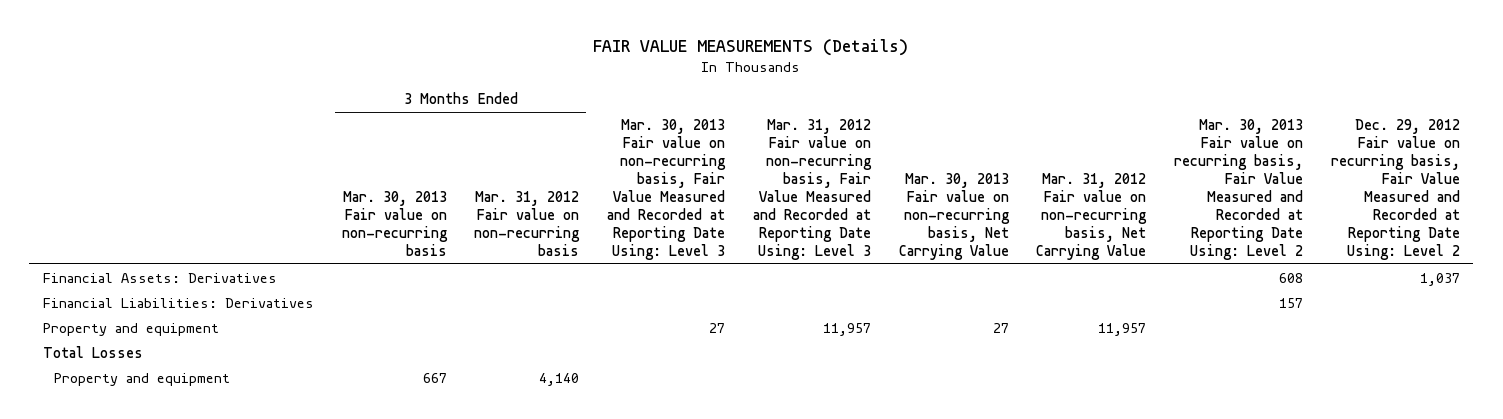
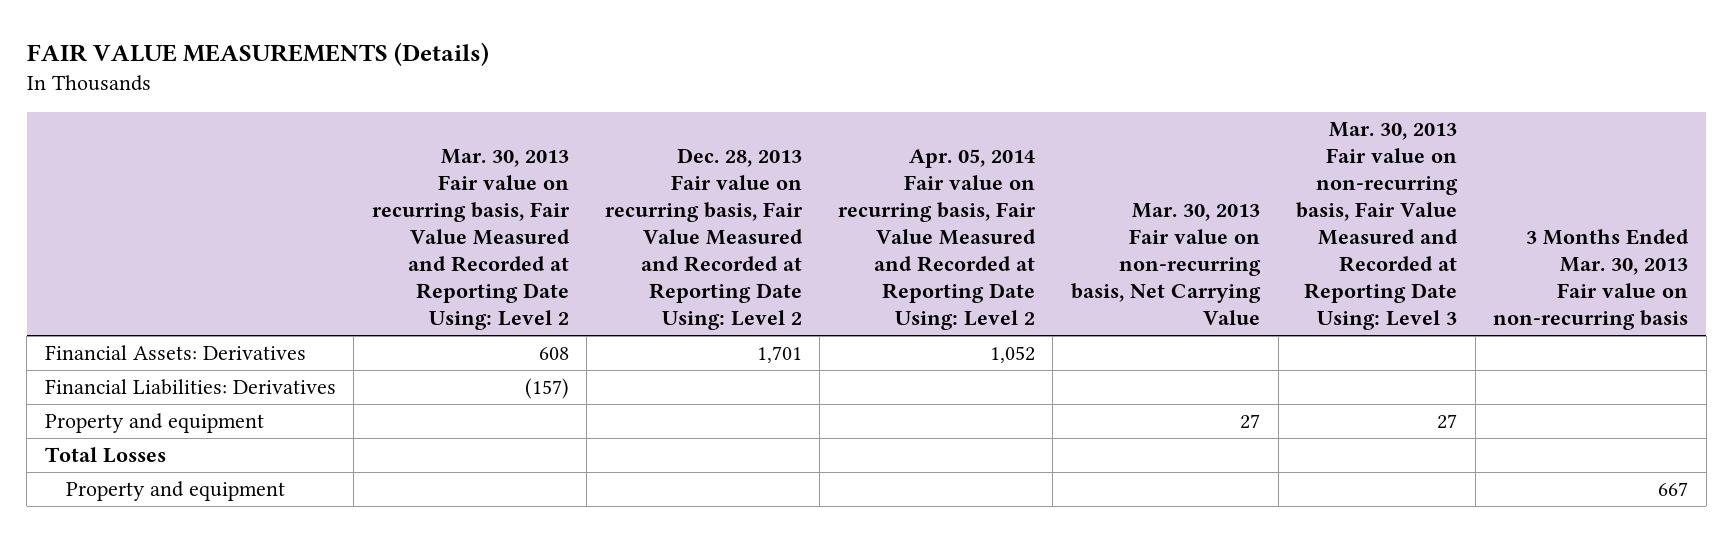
- | 3 Months Ended Mar. 30, 2013 Fair value on non-recurring basis | 3 Months Ended Mar. 31, 2012 Fair value on non-recurring basis | Mar. 30, 2013 Fair value on non-recurring basis, Fair Value Measured and Recorded at Reporting Date Using: Level 3 | Mar. 31, 2012 Fair value on non-recurring basis, Fair Value Measured and Recorded at Reporting Date Using: Level 3 | Mar. 30, 2013 Fair value on non-recurring basis, Net Carrying Value | Mar. 31, 2012 Fair value on non-recurring basis, Net Carrying Value | Mar. 30, 2013 Fair value on recurring basis, Fair Value Measured and Recorded at Reporting Date Using: Level 2 | Dec. 29, 2012 Fair value on recurring basis, Fair Value Measured and Recorded at Reporting Date Using: Level 2
+ | Mar. 30, 2013 Fair value on recurring basis, Fair Value Measured and Recorded at Reporting Date Using: Level 2 | Dec. 28, 2013 Fair value on recurring basis, Fair Value Measured and Recorded at Reporting Date Using: Level 2 | Apr. 05, 2014 Fair value on recurring basis, Fair Value Measured and Recorded at Reporting Date Using: Level 2 | Mar. 30, 2013 Fair value on non-recurring basis, Net Carrying Value | Mar. 30, 2013 Fair value on non-recurring basis, Fair Value Measured and Recorded at Reporting Date Using: Level 3 | 3 Months Ended Mar. 30, 2013 Fair value on non-recurring basis
- Financial Liabilities: Derivatives | | | | | | | 157 |
+ Financial Liabilities: Derivatives | (157) | | | | |

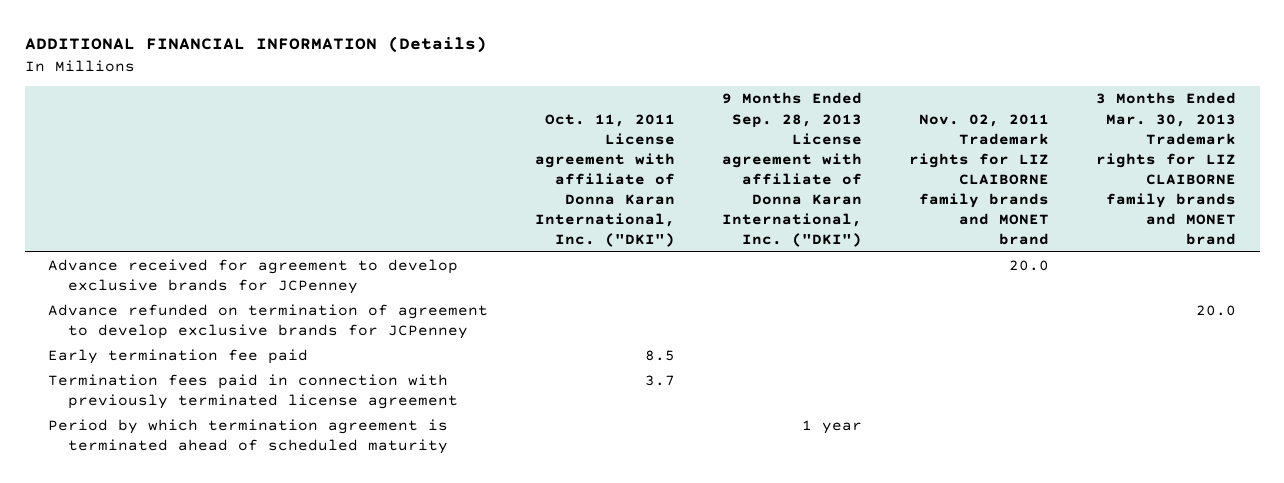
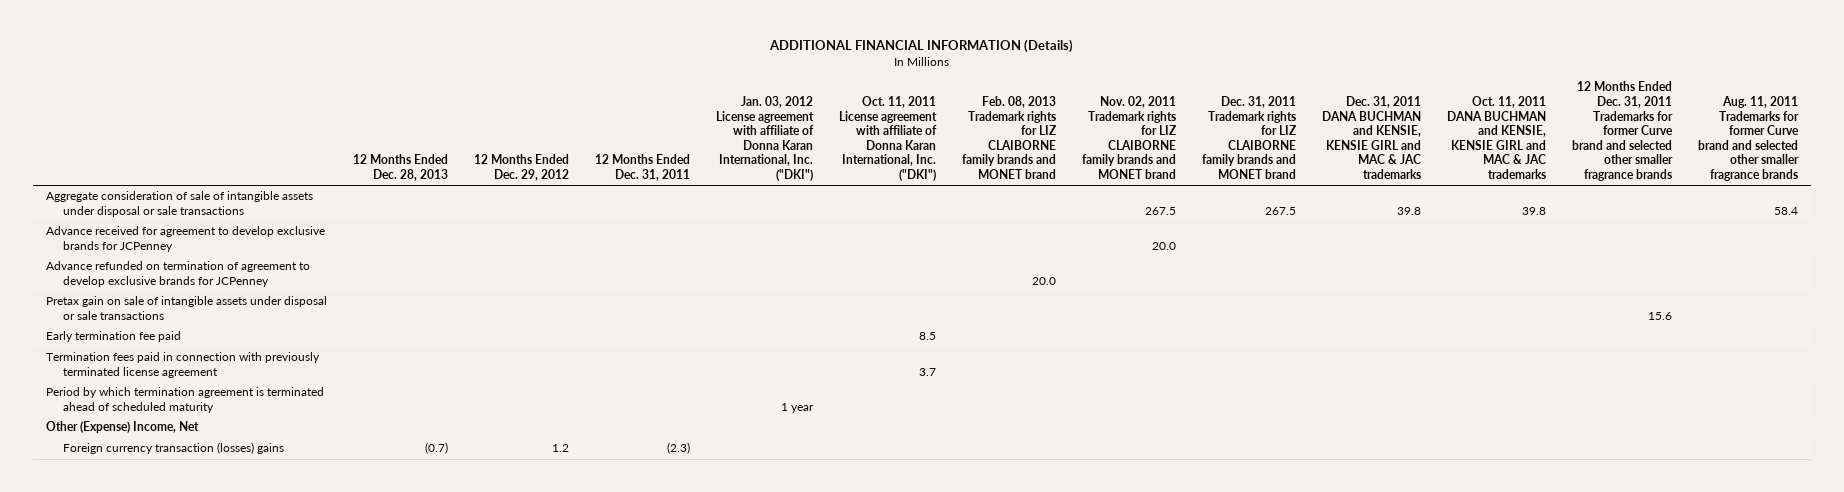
- | Oct. 11, 2011 License agreement with affiliate of Donna Karan International, Inc. ("DKI") | 9 Months Ended Sep. 28, 2013 License agreement with affiliate of Donna Karan International, Inc. ("DKI") | Nov. 02, 2011 Trademark rights for LIZ CLAIBORNE family brands and MONET brand | 3 Months Ended Mar. 30, 2013 Trademark rights for LIZ CLAIBORNE family brands and MONET brand
+ | 12 Months Ended Dec. 28, 2013 | 12 Months Ended Dec. 29, 2012 | 12 Months Ended Dec. 31, 2011 | Jan. 03, 2012 License agreement with affiliate of Donna Karan International, Inc. ("DKI") | Oct. 11, 2011 License agreement with affiliate of Donna Karan International, Inc. ("DKI") | Feb. 08, 2013 Trademark rights for LIZ CLAIBORNE family brands and MONET brand | Nov. 02, 2011 Trademark rights for LIZ CLAIBORNE family brands and MONET brand | Dec. 31, 2011 Trademark rights for LIZ CLAIBORNE family brands and MONET brand | Dec. 31, 2011 DANA BUCHMAN and KENSIE, KENSIE GIRL and MAC & JAC trademarks | Oct. 11, 2011 DANA BUCHMAN and KENSIE, KENSIE GIRL and MAC & JAC trademarks | 12 Months Ended Dec. 31, 2011 Trademarks for former Curve brand and selected other smaller fragrance brands | Aug. 11, 2011 Trademarks for former Curve brand and selected other smaller fragrance brands
+ Aggregate consideration of sale of intangible assets under disposal or sale transactions | | | | | | | 267.5 | 267.5 | 39.8 | 39.8 | | 58.4
+ Pretax gain on sale of intangible assets under disposal or sale transactions | | | | | | | | | | | 15.6 |
+ Other (Expense) Income, Net
+ Foreign currency transaction (losses) gains | (0.7) | 1.2 | (2.3) | | | | | | | | |

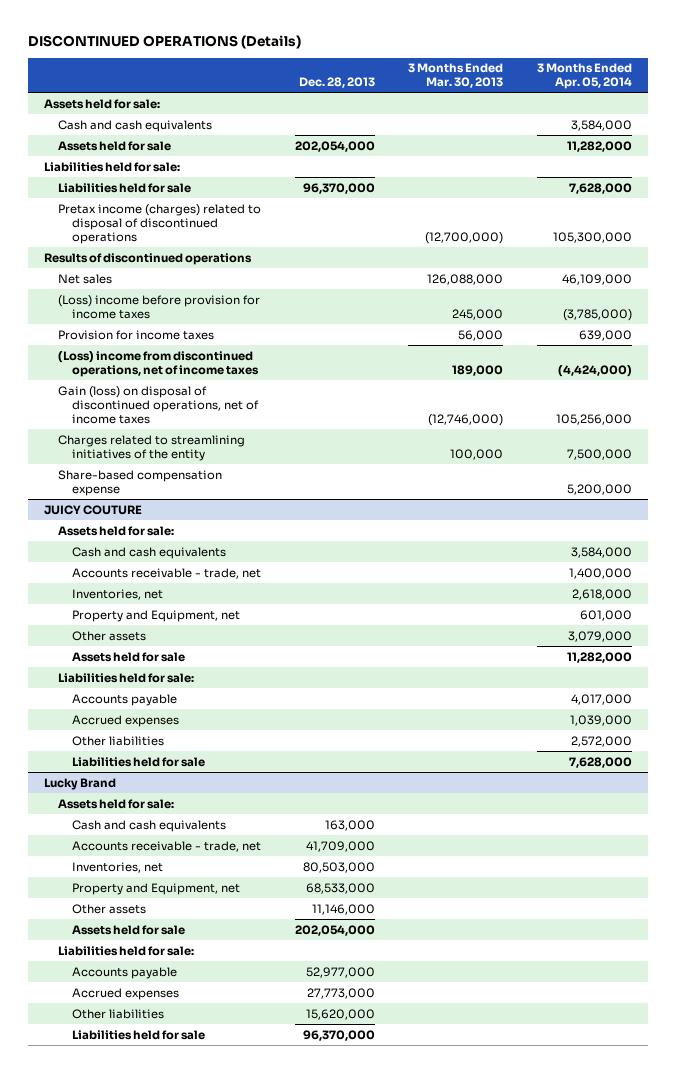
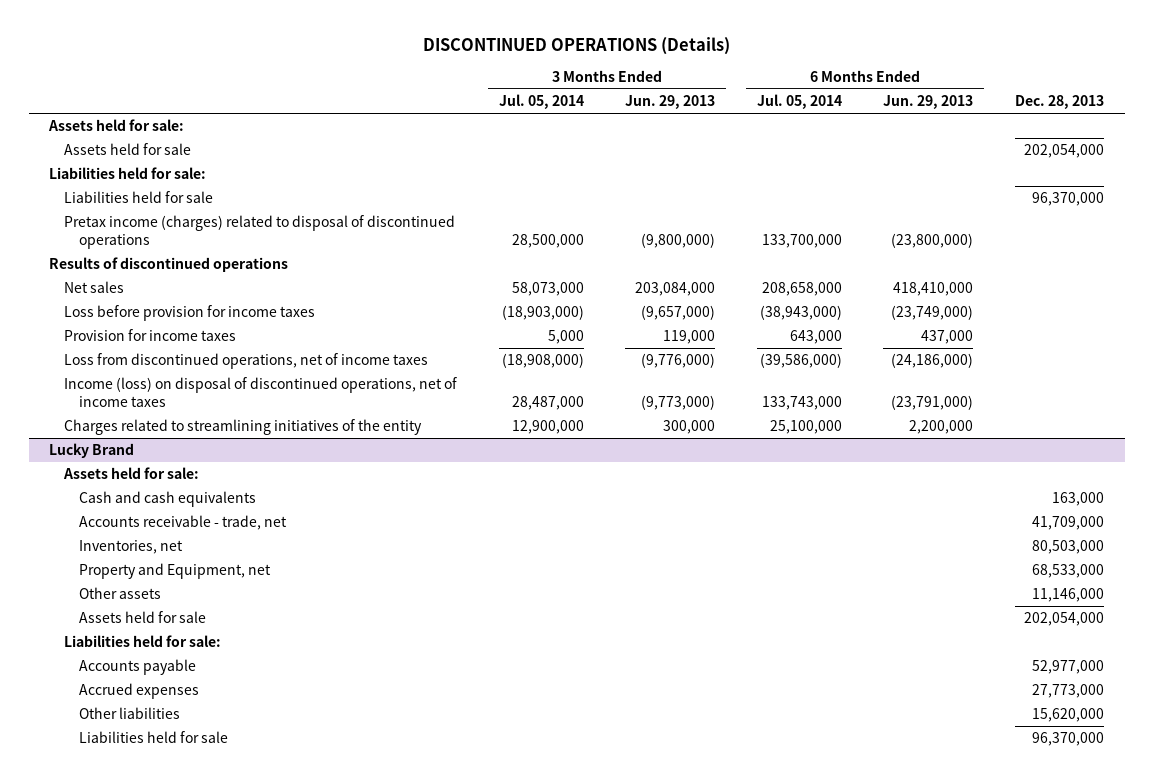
- | Dec. 28, 2013 | 3 Months Ended Mar. 30, 2013 | 3 Months Ended Apr. 05, 2014
+ | 3 Months Ended Jul. 05, 2014 | 3 Months Ended Jun. 29, 2013 | 6 Months Ended Jul. 05, 2014 | 6 Months Ended Jun. 29, 2013 | Dec. 28, 2013
- Cash and cash equivalents | | | 3,584,000
- (Loss) income before provision for income taxes | | 245,000 | (3,785,000)
+ Loss before provision for income taxes | (18,903,000) | (9,657,000) | (38,943,000) | (23,749,000) |
- (Loss) income from discontinued operations, net of income taxes | | 189,000 | (4,424,000)
- Gain (loss) on disposal of discontinued operations, net of income taxes | | (12,746,000) | 105,256,000
+ Loss from discontinued operations, net of income taxes | (18,908,000) | (9,776,000) | (39,586,000) | (24,186,000) |
+ Income (loss) on disposal of discontinued operations, net of income taxes | 28,487,000 | (9,773,000) | 133,743,000 | (23,791,000) |
- Share-based compensation expense | | | 5,200,000
- JUICY COUTURE
- Assets held for sale:
- Cash and cash equivalents | | | 3,584,000
- Accounts receivable - trade, net | | | 1,400,000
- Inventories, net | | | 2,618,000
- Property and Equipment, net | | | 601,000
- Other assets | | | 3,079,000
- Assets held for sale | | | 11,282,000
- Liabilities held for sale:
- Accounts payable | | | 4,017,000
- Accrued expenses | | | 1,039,000
- Other liabilities | | | 2,572,000
- Liabilities held for sale | | | 7,628,000

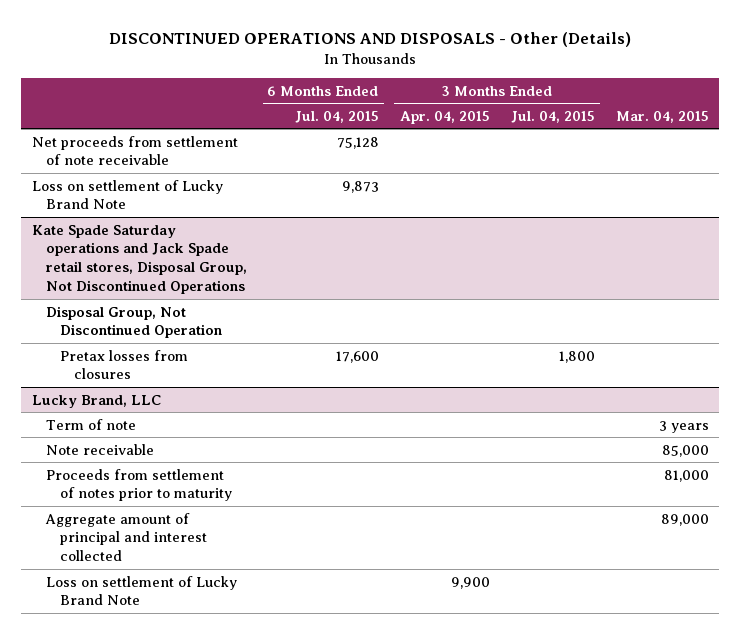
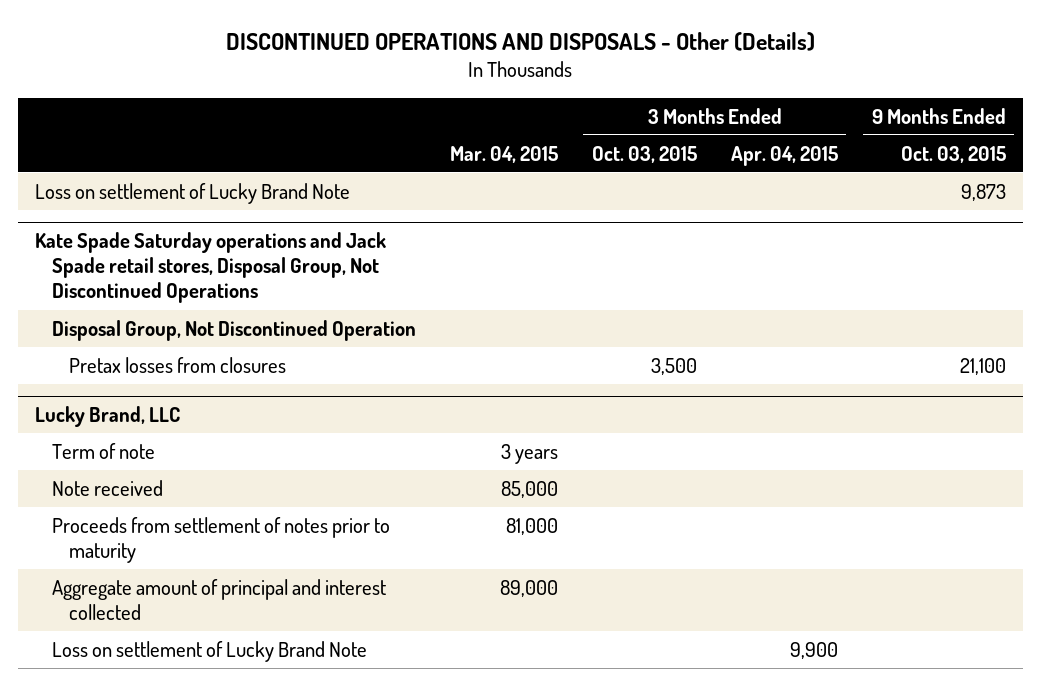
- | 6 Months Ended Jul. 04, 2015 | 3 Months Ended Apr. 04, 2015 | 3 Months Ended Jul. 04, 2015 | Mar. 04, 2015
+ | Mar. 04, 2015 | 3 Months Ended Oct. 03, 2015 | 3 Months Ended Apr. 04, 2015 | 9 Months Ended Oct. 03, 2015
- Net proceeds from settlement of note receivable | 75,128 | | |
@ Lucky Brand, LLC
- Note receivable | | | | 85,000
+ Note received | 85,000 | | |

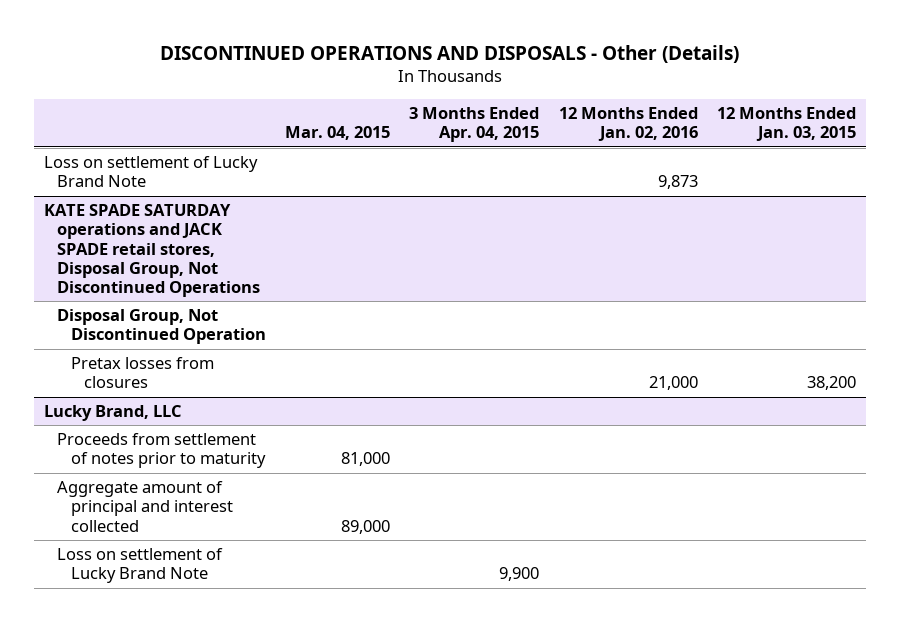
- | Mar. 04, 2015 | 3 Months Ended Oct. 03, 2015 | 3 Months Ended Apr. 04, 2015 | 9 Months Ended Oct. 03, 2015
+ | Mar. 04, 2015 | 3 Months Ended Apr. 04, 2015 | 12 Months Ended Jan. 02, 2016 | 12 Months Ended Jan. 03, 2015
- Kate Spade Saturday operations and Jack Spade retail stores, Disposal Group, Not Discontinued Operations
+ KATE SPADE SATURDAY operations and JACK SPADE retail stores, Disposal Group, Not Discontinued Operations
@ Lucky Brand, LLC
- Term of note | 3 years | | |
- Note received | 85,000 | | |

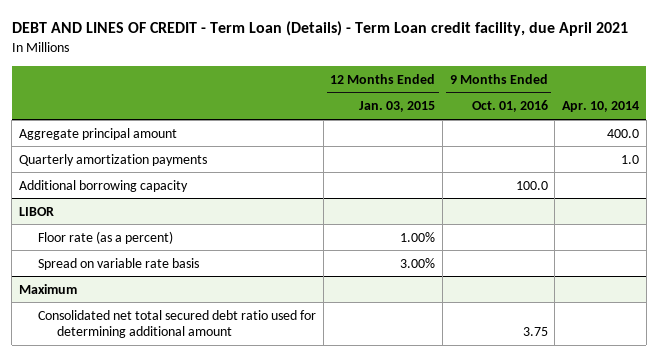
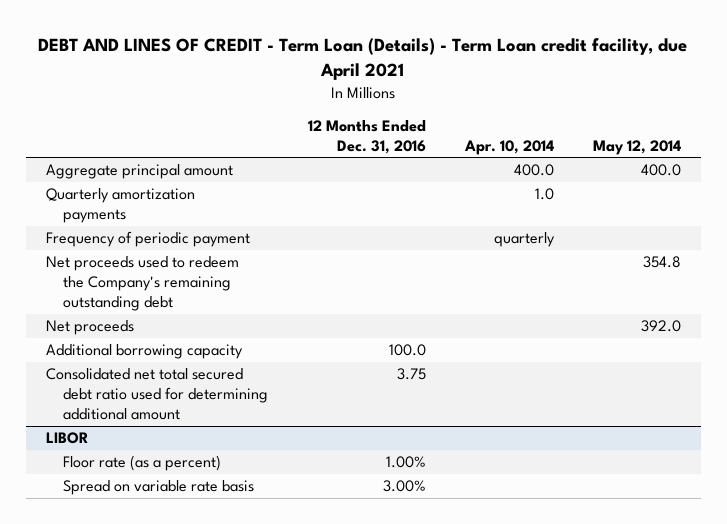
- | 12 Months Ended Jan. 03, 2015 | 9 Months Ended Oct. 01, 2016 | Apr. 10, 2014
+ | 12 Months Ended Dec. 31, 2016 | Apr. 10, 2014 | May 12, 2014
+ Frequency of periodic payment | | quarterly |
+ Net proceeds used to redeem the Company's remaining outstanding debt | | | 354.8
+ Net proceeds | | | 392.0
+ Consolidated net total secured debt ratio used for determining additional amount | 3.75 | |
- Maximum
- Consolidated net total secured debt ratio used for determining additional amount | | 3.75 |

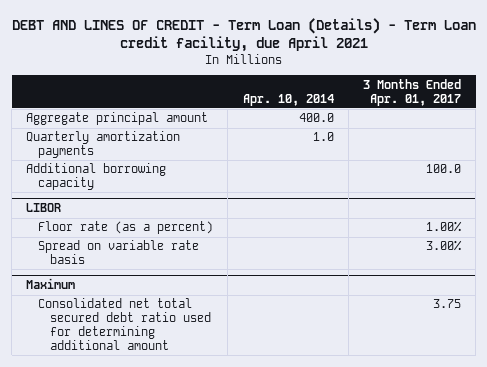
- | 12 Months Ended Dec. 31, 2016 | Apr. 10, 2014 | May 12, 2014
+ | Apr. 10, 2014 | 3 Months Ended Apr. 01, 2017
- Frequency of periodic payment | | quarterly |
- Net proceeds used to redeem the Company's remaining outstanding debt | | | 354.8
- Net proceeds | | | 392.0
- Consolidated net total secured debt ratio used for determining additional amount | 3.75 | |
+ Maximum
+ Consolidated net total secured debt ratio used for determining additional amount | | 3.75

